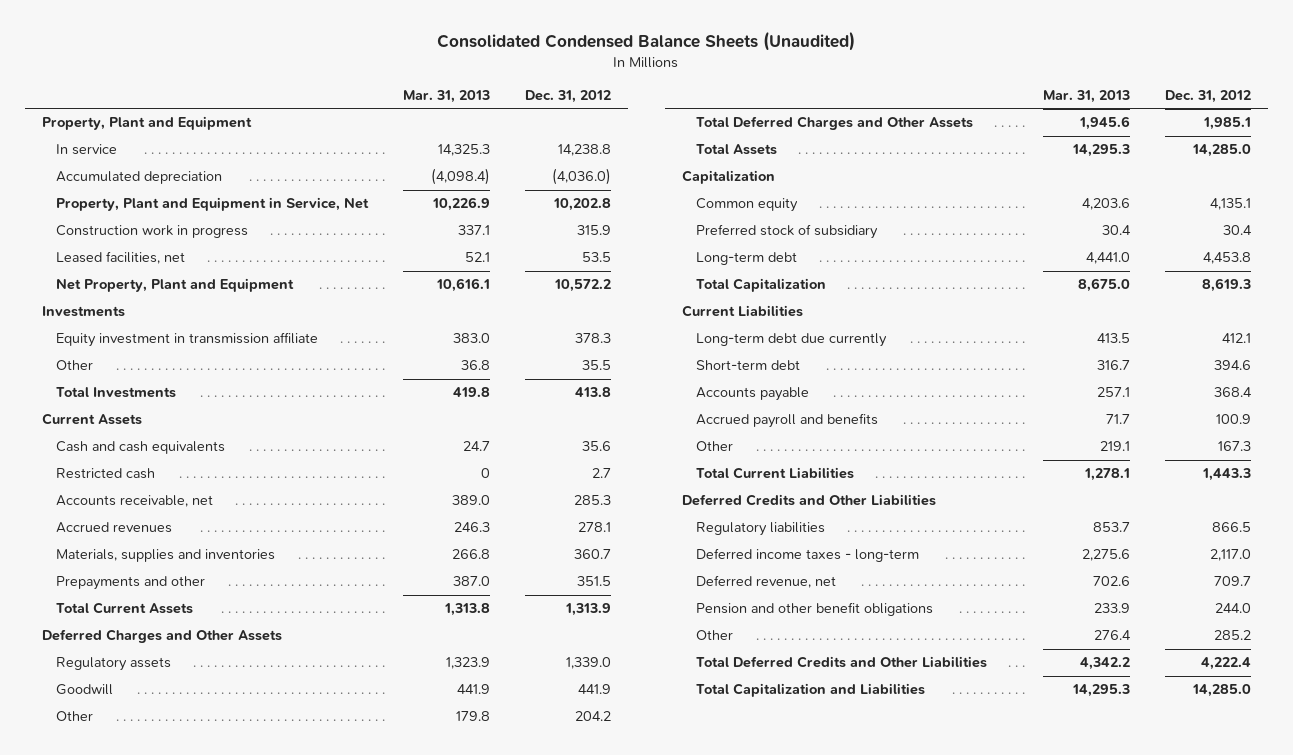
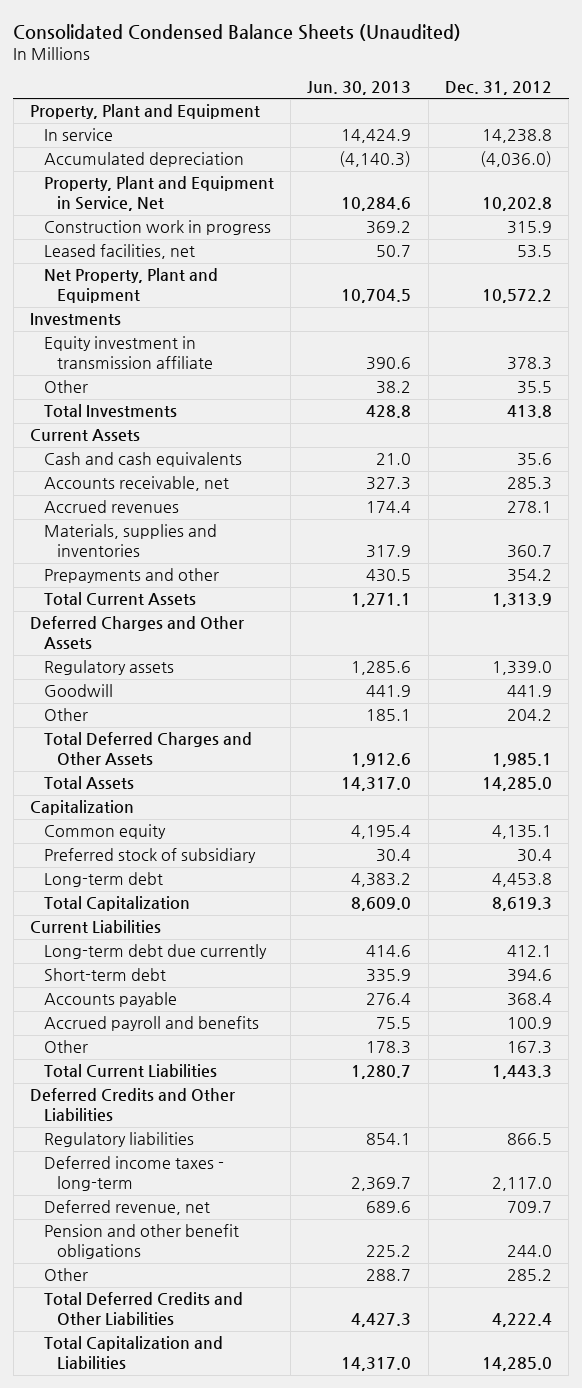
- | Mar. 31, 2013 | Dec. 31, 2012
+ | Jun. 30, 2013 | Dec. 31, 2012
- Restricted cash | 0 | 2.7
- Prepayments and other | 387.0 | 351.5
+ Prepayments and other | 430.5 | 354.2

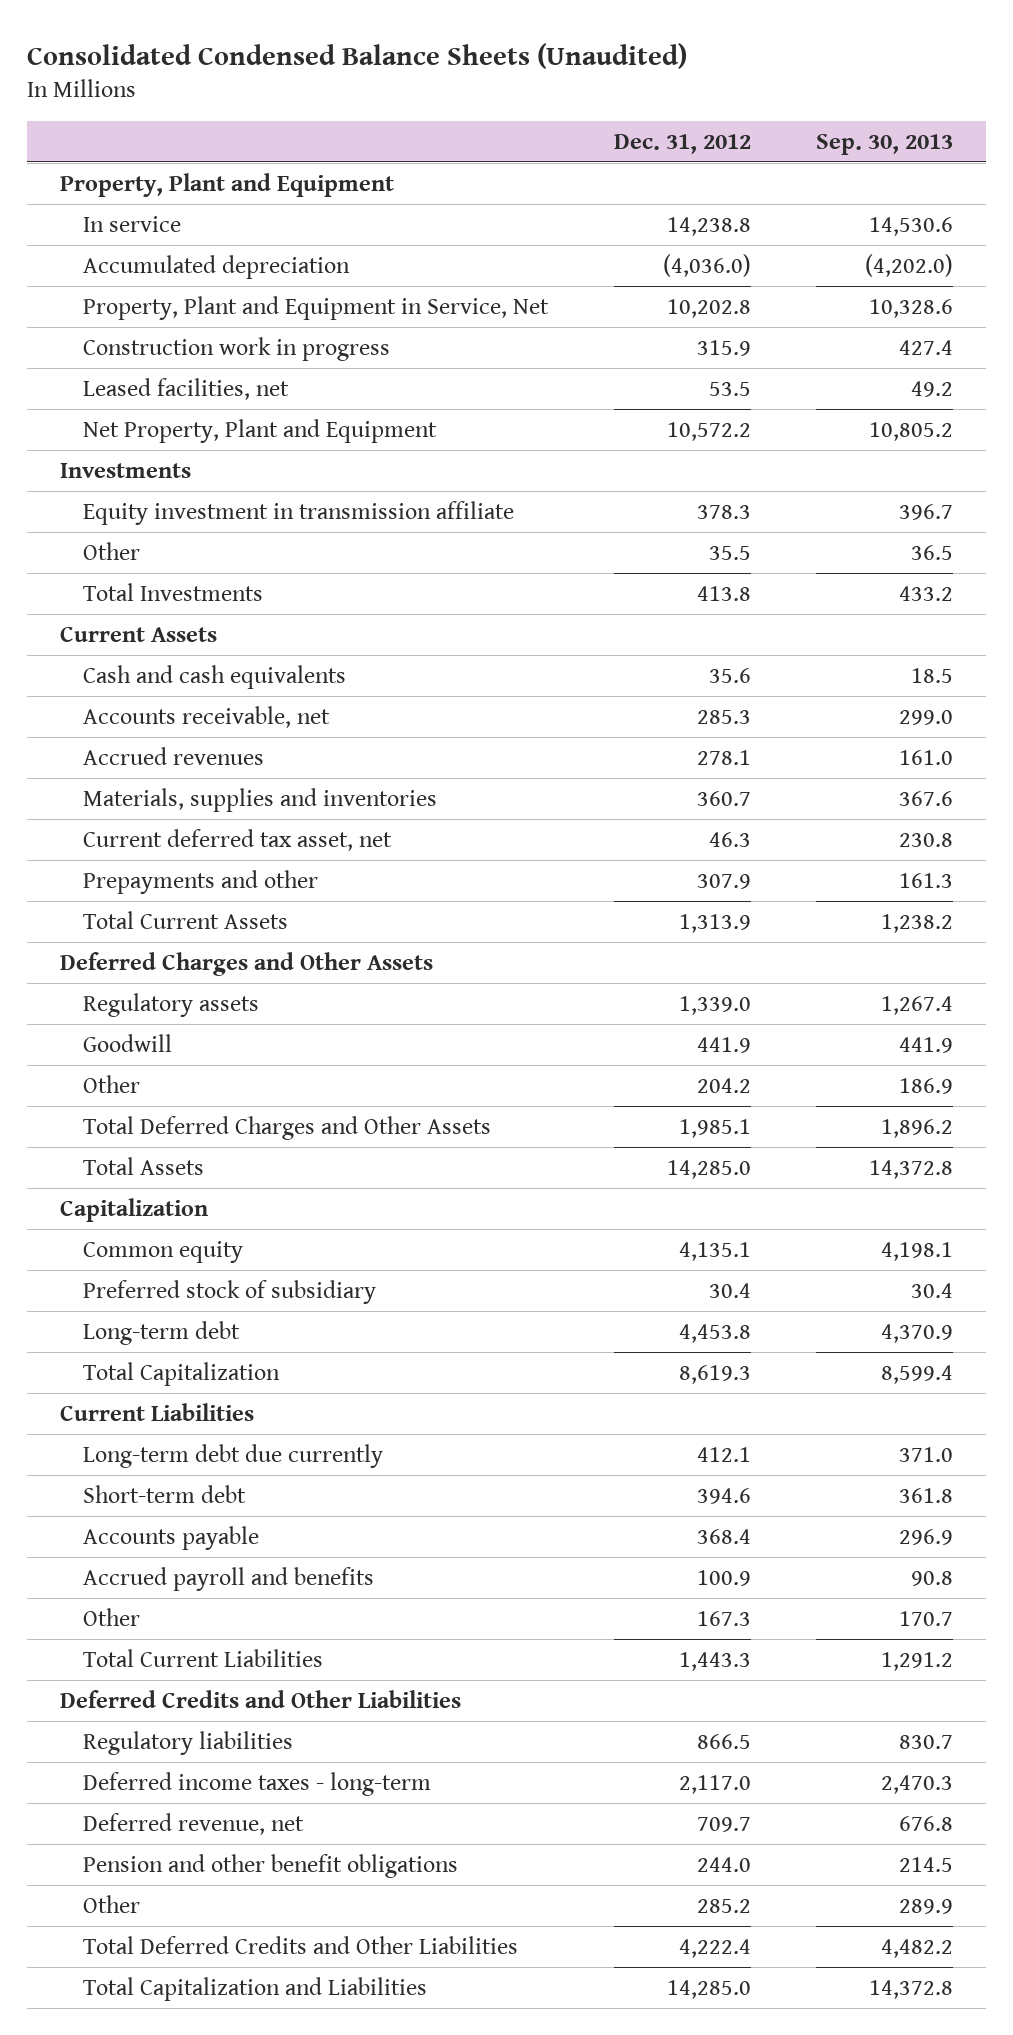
- | Jun. 30, 2013 | Dec. 31, 2012
+ | Dec. 31, 2012 | Sep. 30, 2013
- Prepayments and other | 430.5 | 354.2
+ Current deferred tax asset, net | 46.3 | 230.8
+ Prepayments and other | 307.9 | 161.3

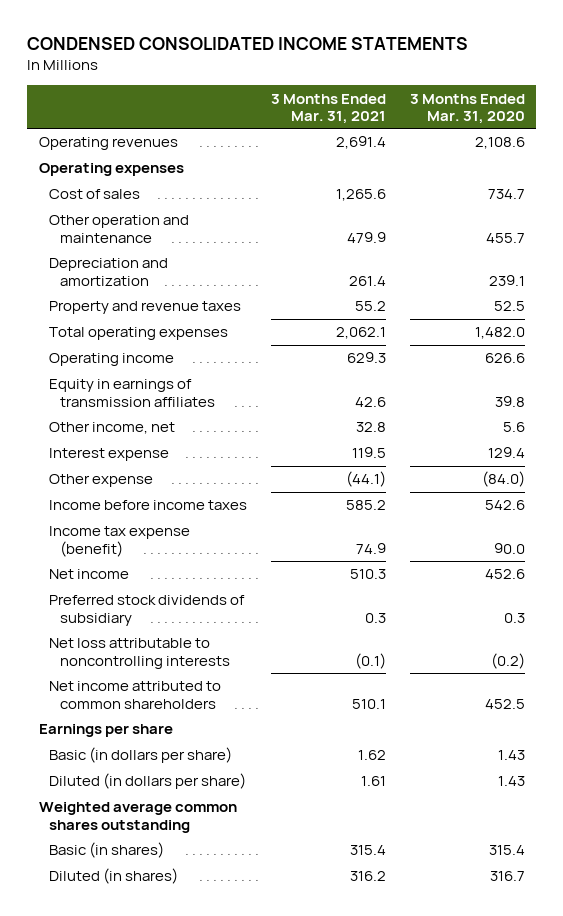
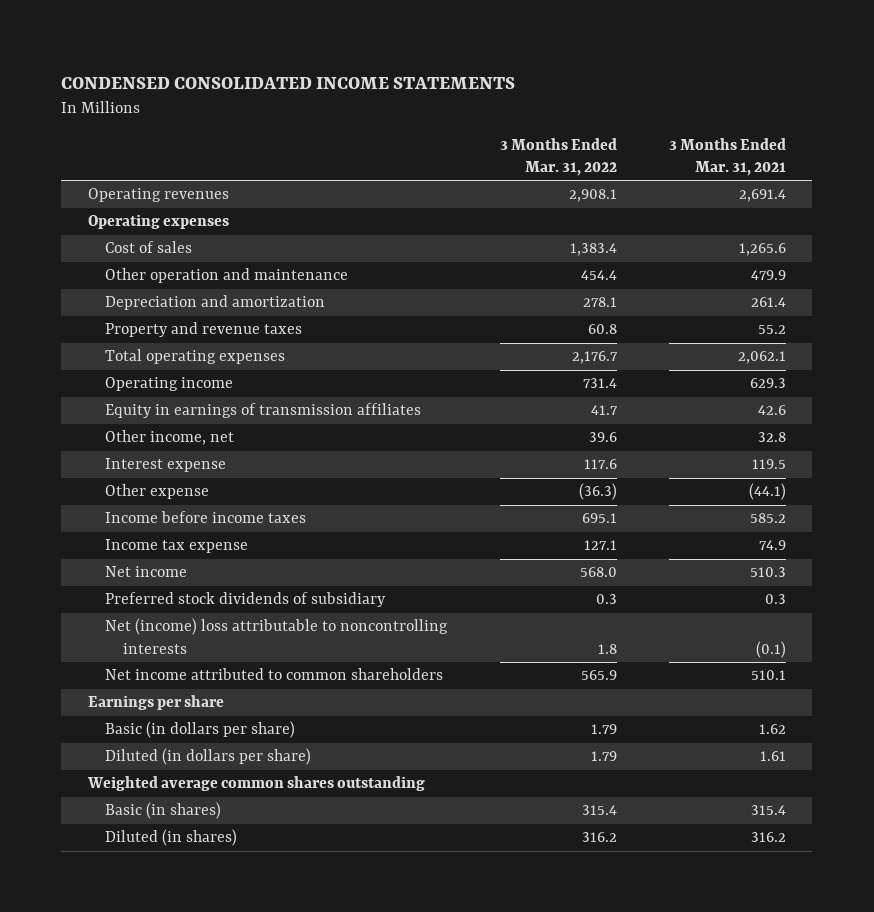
- | 3 Months Ended Mar. 31, 2021 | 3 Months Ended Mar. 31, 2020
+ | 3 Months Ended Mar. 31, 2022 | 3 Months Ended Mar. 31, 2021
- Income tax expense (benefit) | 74.9 | 90.0
+ Income tax expense | 127.1 | 74.9
- Net loss attributable to noncontrolling interests | (0.1) | (0.2)
+ Net (income) loss attributable to noncontrolling interests | 1.8 | (0.1)

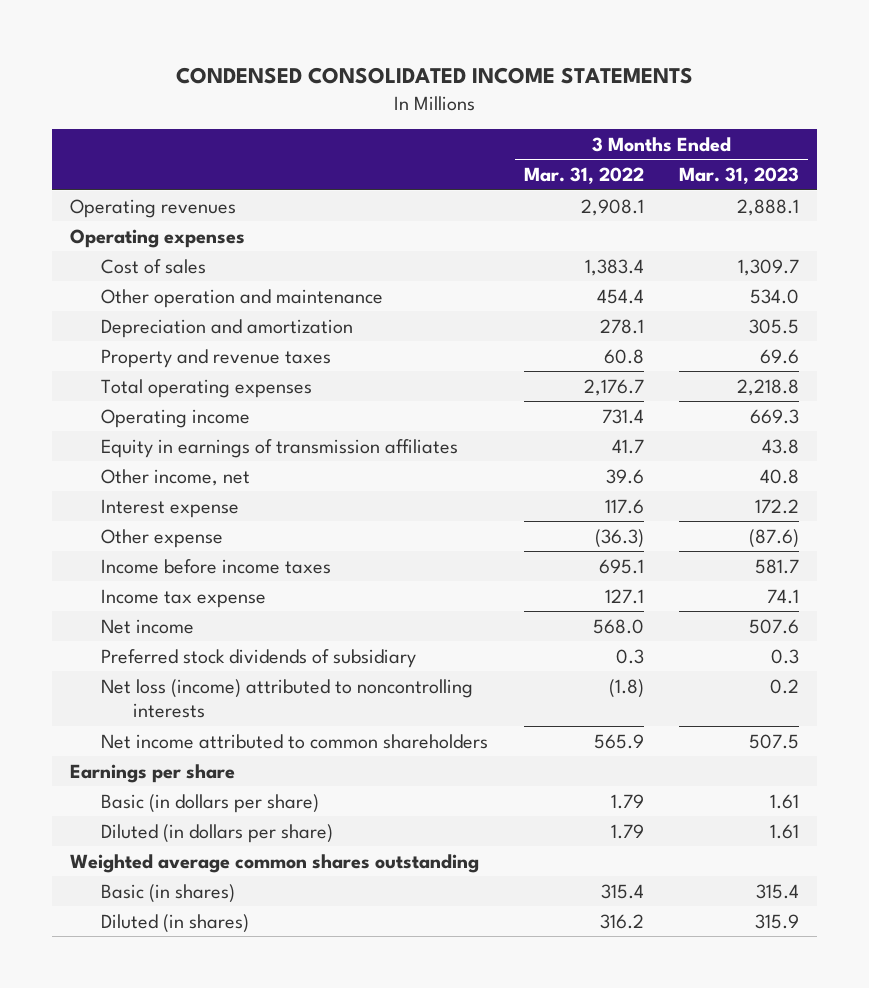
- | 3 Months Ended Mar. 31, 2022 | 3 Months Ended Mar. 31, 2021
+ | 3 Months Ended Mar. 31, 2022 | 3 Months Ended Mar. 31, 2023
- Net (income) loss attributable to noncontrolling interests | 1.8 | (0.1)
+ Net loss (income) attributed to noncontrolling interests | (1.8) | 0.2

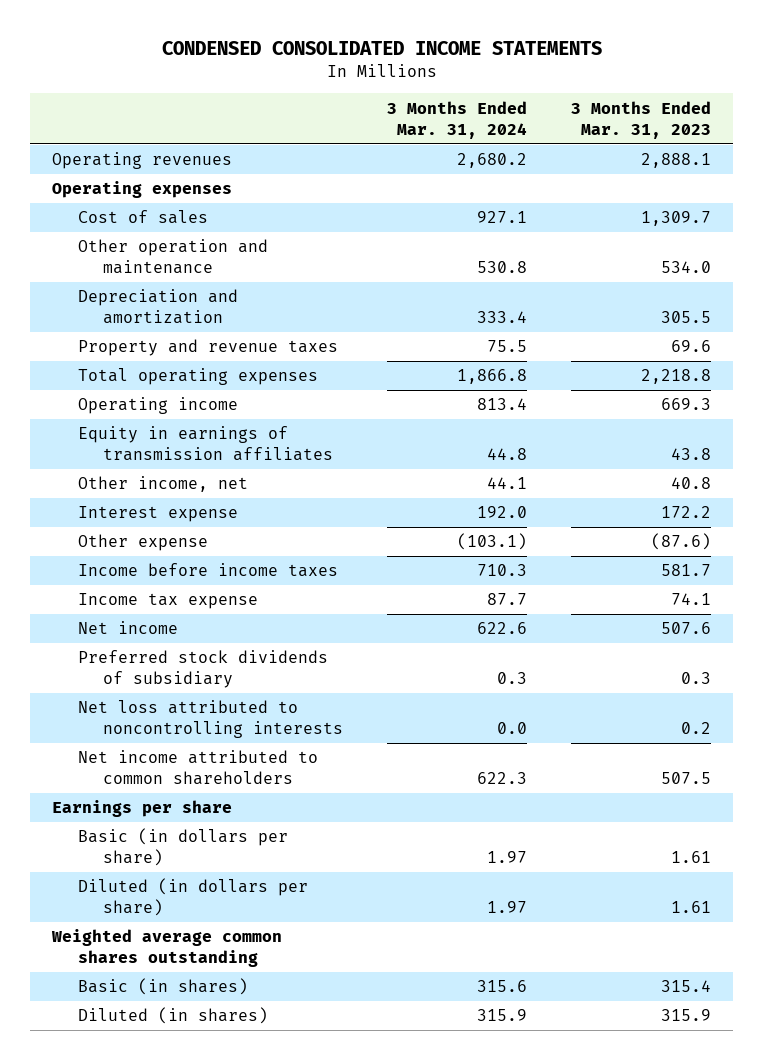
- | 3 Months Ended Mar. 31, 2022 | 3 Months Ended Mar. 31, 2023
+ | 3 Months Ended Mar. 31, 2024 | 3 Months Ended Mar. 31, 2023
- Net loss (income) attributed to noncontrolling interests | (1.8) | 0.2
+ Net loss attributed to noncontrolling interests | 0.0 | 0.2

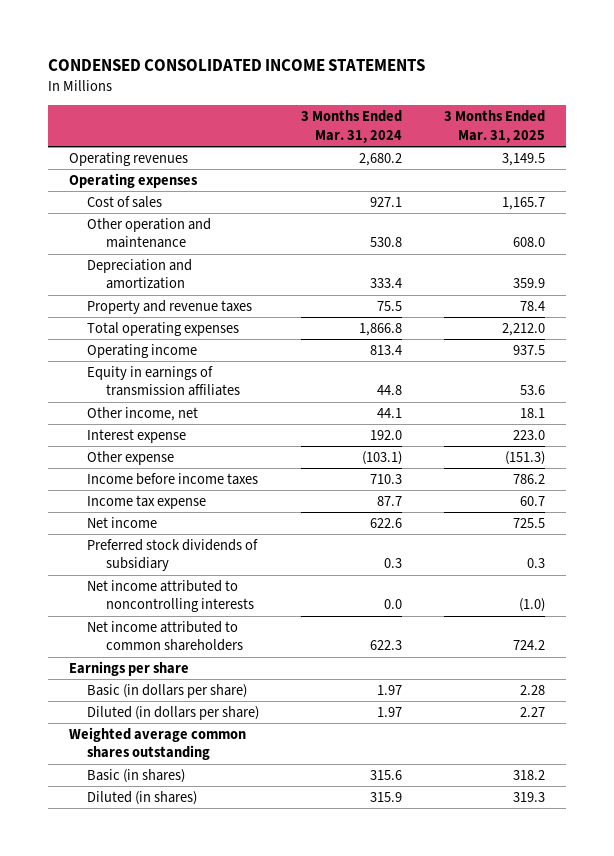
- | 3 Months Ended Mar. 31, 2024 | 3 Months Ended Mar. 31, 2023
+ | 3 Months Ended Mar. 31, 2024 | 3 Months Ended Mar. 31, 2025
- Net loss attributed to noncontrolling interests | 0.0 | 0.2
+ Net income attributed to noncontrolling interests | 0.0 | (1.0)

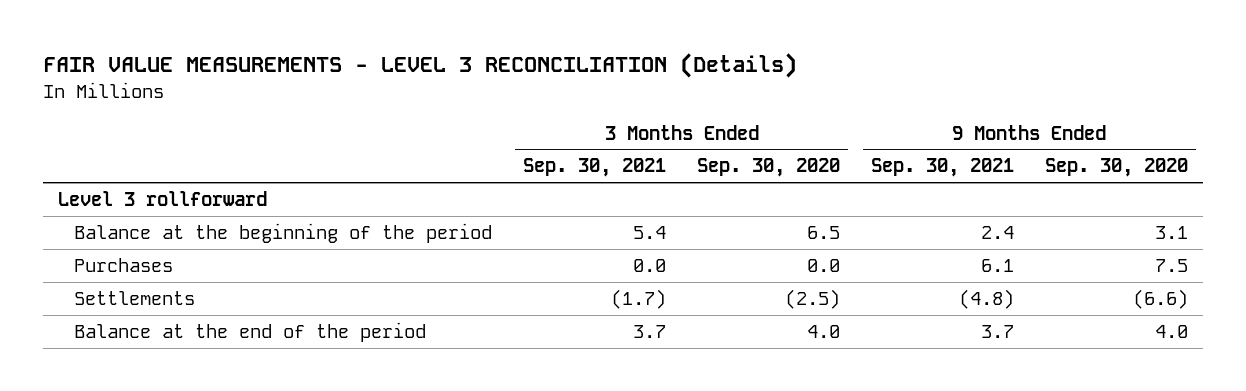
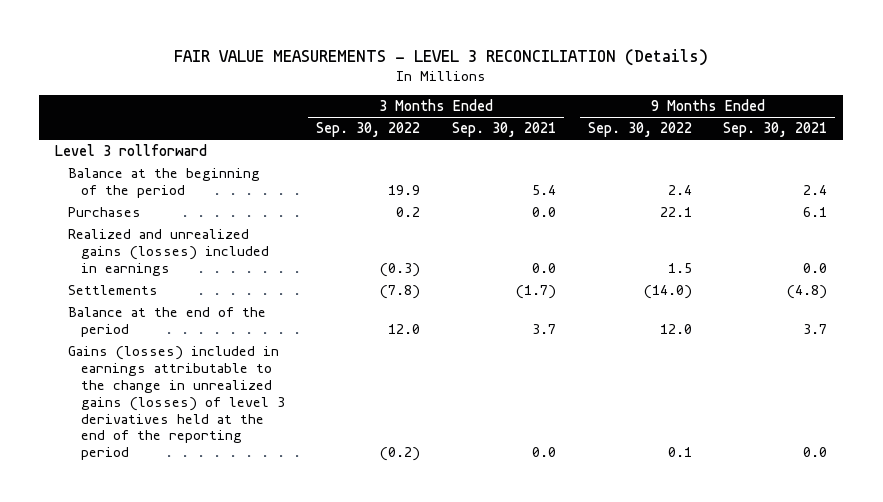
- | 3 Months Ended Sep. 30, 2021 | 3 Months Ended Sep. 30, 2020 | 9 Months Ended Sep. 30, 2021 | 9 Months Ended Sep. 30, 2020
+ | 3 Months Ended Sep. 30, 2022 | 3 Months Ended Sep. 30, 2021 | 9 Months Ended Sep. 30, 2022 | 9 Months Ended Sep. 30, 2021
+ Realized and unrealized gains (losses) included in earnings | (0.3) | 0.0 | 1.5 | 0.0
+ Gains (losses) included in earnings attributable to the change in unrealized gains (losses) of level 3 derivatives held at the end of the reporting period | (0.2) | 0.0 | 0.1 | 0.0

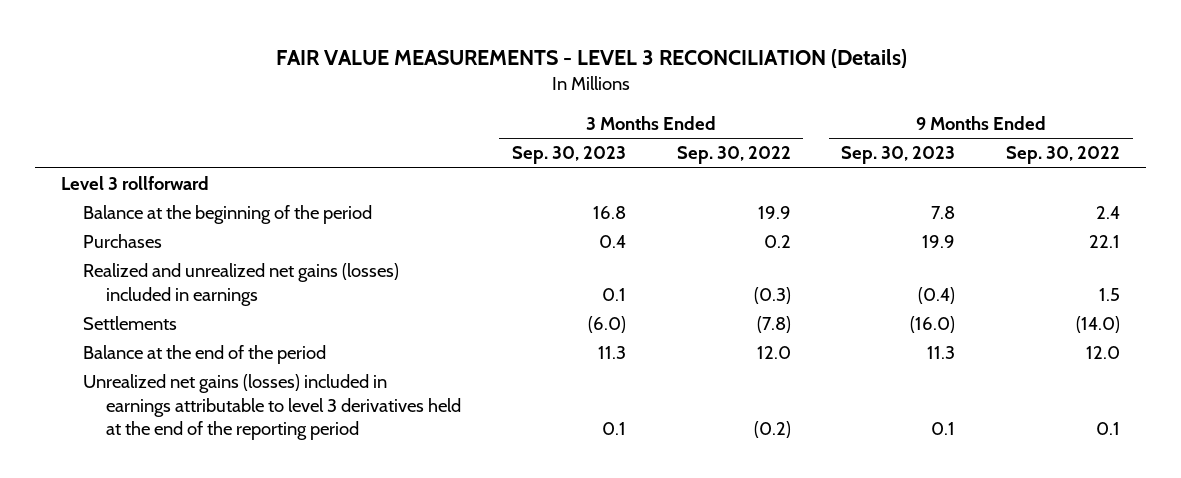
- | 3 Months Ended Sep. 30, 2022 | 3 Months Ended Sep. 30, 2021 | 9 Months Ended Sep. 30, 2022 | 9 Months Ended Sep. 30, 2021
+ | 3 Months Ended Sep. 30, 2023 | 3 Months Ended Sep. 30, 2022 | 9 Months Ended Sep. 30, 2023 | 9 Months Ended Sep. 30, 2022
- Realized and unrealized gains (losses) included in earnings | (0.3) | 0.0 | 1.5 | 0.0
+ Realized and unrealized net gains (losses) included in earnings | 0.1 | (0.3) | (0.4) | 1.5
- Gains (losses) included in earnings attributable to the change in unrealized gains (losses) of level 3 derivatives held at the end of the reporting period | (0.2) | 0.0 | 0.1 | 0.0
+ Unrealized net gains (losses) included in earnings attributable to level 3 derivatives held at the end of the reporting period | 0.1 | (0.2) | 0.1 | 0.1

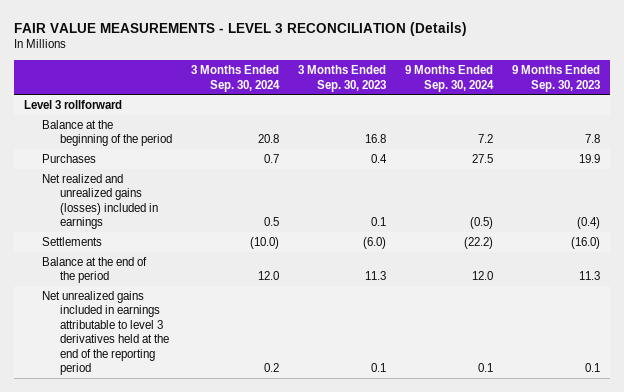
- | 3 Months Ended Sep. 30, 2023 | 3 Months Ended Sep. 30, 2022 | 9 Months Ended Sep. 30, 2023 | 9 Months Ended Sep. 30, 2022
+ | 3 Months Ended Sep. 30, 2024 | 3 Months Ended Sep. 30, 2023 | 9 Months Ended Sep. 30, 2024 | 9 Months Ended Sep. 30, 2023
- Realized and unrealized net gains (losses) included in earnings | 0.1 | (0.3) | (0.4) | 1.5
+ Net realized and unrealized gains (losses) included in earnings | 0.5 | 0.1 | (0.5) | (0.4)
- Unrealized net gains (losses) included in earnings attributable to level 3 derivatives held at the end of the reporting period | 0.1 | (0.2) | 0.1 | 0.1
+ Net unrealized gains included in earnings attributable to level 3 derivatives held at the end of the reporting period | 0.2 | 0.1 | 0.1 | 0.1

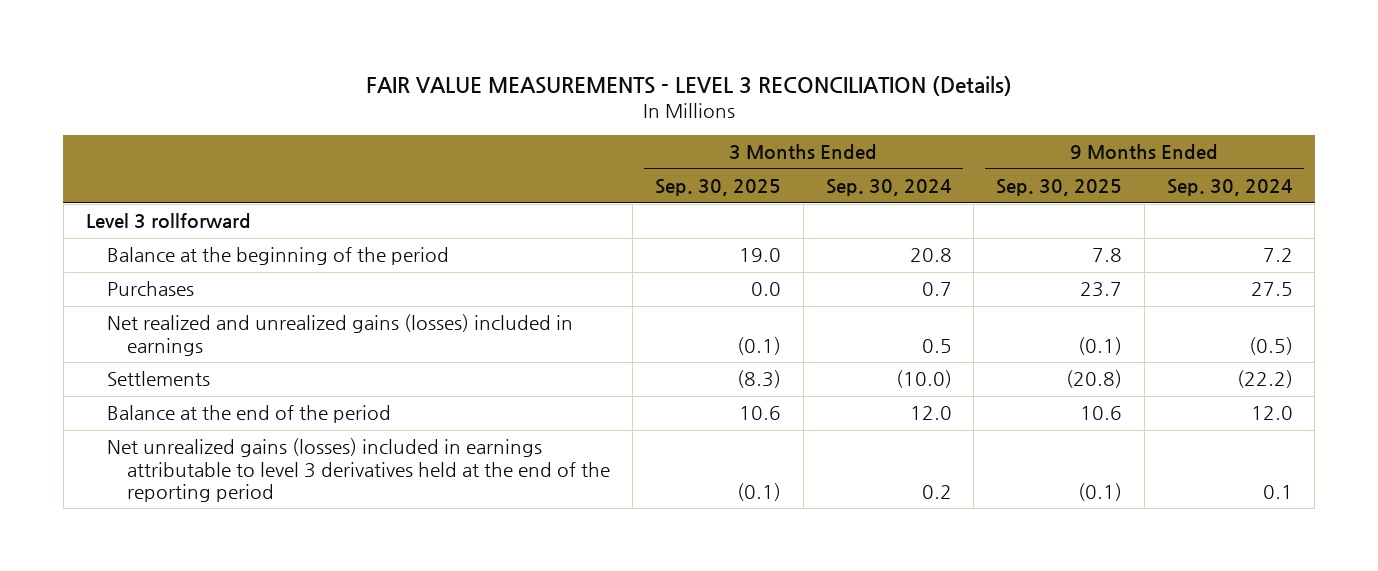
- | 3 Months Ended Sep. 30, 2024 | 3 Months Ended Sep. 30, 2023 | 9 Months Ended Sep. 30, 2024 | 9 Months Ended Sep. 30, 2023
+ | 3 Months Ended Sep. 30, 2025 | 3 Months Ended Sep. 30, 2024 | 9 Months Ended Sep. 30, 2025 | 9 Months Ended Sep. 30, 2024
- Net unrealized gains included in earnings attributable to level 3 derivatives held at the end of the reporting period | 0.2 | 0.1 | 0.1 | 0.1
+ Net unrealized gains (losses) included in earnings attributable to level 3 derivatives held at the end of the reporting period | (0.1) | 0.2 | (0.1) | 0.1

